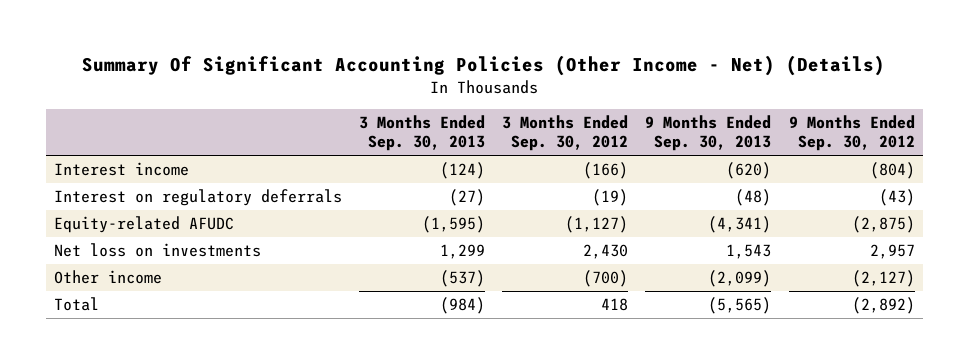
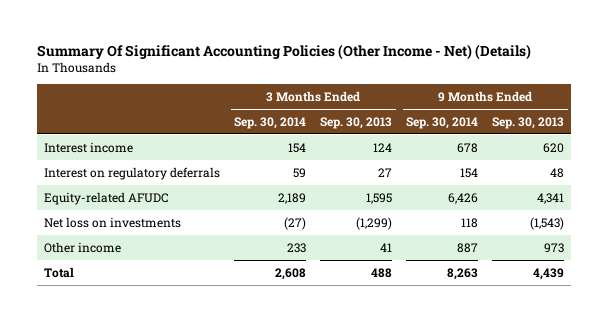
- | 3 Months Ended Sep. 30, 2013 | 3 Months Ended Sep. 30, 2012 | 9 Months Ended Sep. 30, 2013 | 9 Months Ended Sep. 30, 2012
+ | 3 Months Ended Sep. 30, 2014 | 3 Months Ended Sep. 30, 2013 | 9 Months Ended Sep. 30, 2014 | 9 Months Ended Sep. 30, 2013
- Interest income | (124) | (166) | (620) | (804)
- Interest on regulatory deferrals | (27) | (19) | (48) | (43)
- Equity-related AFUDC | (1,595) | (1,127) | (4,341) | (2,875)
- Net loss on investments | 1,299 | 2,430 | 1,543 | 2,957
- Other income | (537) | (700) | (2,099) | (2,127)
- Total | (984) | 418 | (5,565) | (2,892)
+ Interest income | 154 | 124 | 678 | 620
+ Interest on regulatory deferrals | 59 | 27 | 154 | 48
+ Equity-related AFUDC | 2,189 | 1,595 | 6,426 | 4,341
+ Net loss on investments | (27) | (1,299) | 118 | (1,543)
+ Other income | 233 | 41 | 887 | 973
+ Total | 2,608 | 488 | 8,263 | 4,439

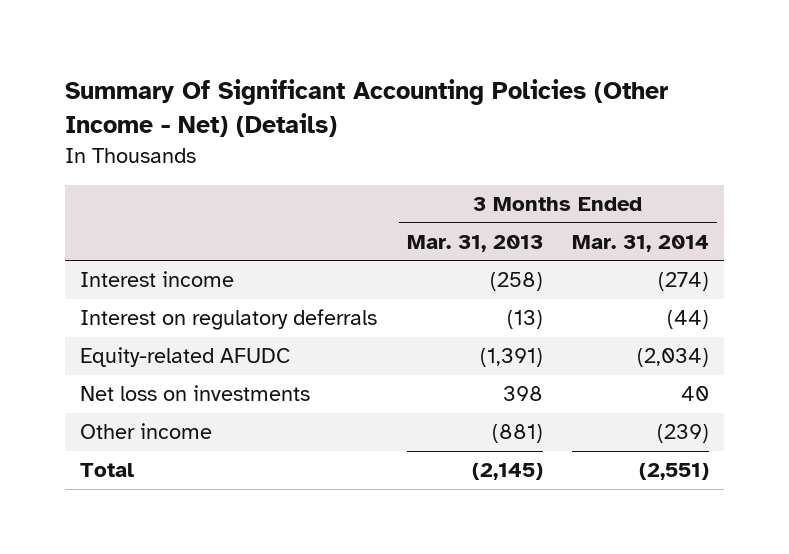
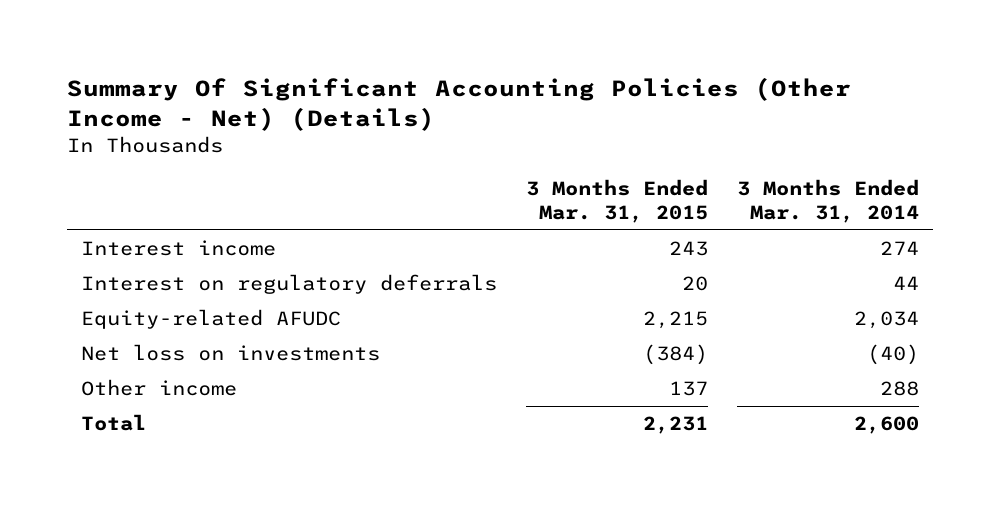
- | 3 Months Ended Mar. 31, 2013 | 3 Months Ended Mar. 31, 2014
+ | 3 Months Ended Mar. 31, 2015 | 3 Months Ended Mar. 31, 2014
- Interest income | (258) | (274)
- Interest on regulatory deferrals | (13) | (44)
- Equity-related AFUDC | (1,391) | (2,034)
- Net loss on investments | 398 | 40
- Other income | (881) | (239)
- Total | (2,145) | (2,551)
+ Interest income | 243 | 274
+ Interest on regulatory deferrals | 20 | 44
+ Equity-related AFUDC | 2,215 | 2,034
+ Net loss on investments | (384) | (40)
+ Other income | 137 | 288
+ Total | 2,231 | 2,600

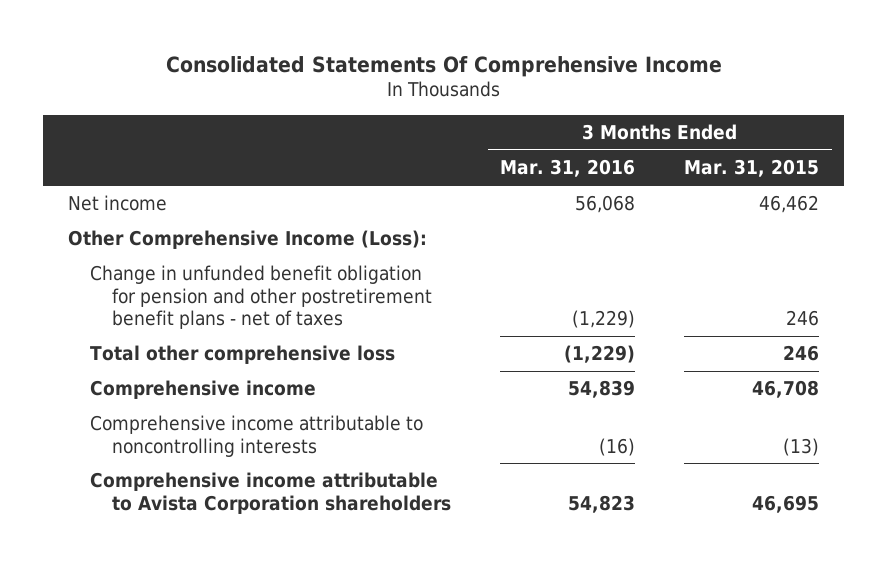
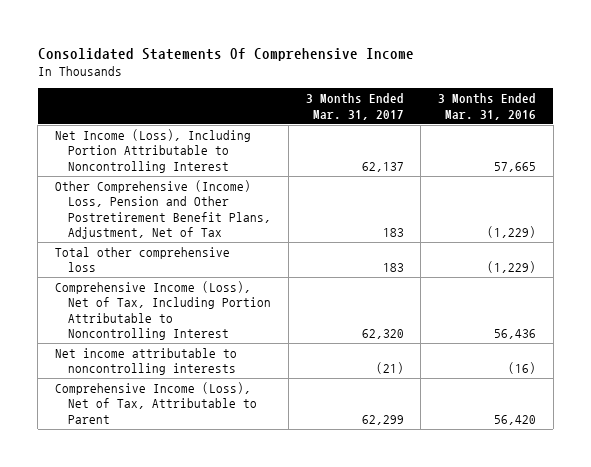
- | 3 Months Ended Mar. 31, 2016 | 3 Months Ended Mar. 31, 2015
+ | 3 Months Ended Mar. 31, 2017 | 3 Months Ended Mar. 31, 2016
- Net income | 56,068 | 46,462
- Other Comprehensive Income (Loss):
- Change in unfunded benefit obligation for pension and other postretirement benefit plans - net of taxes | (1,229) | 246
+ Net Income (Loss), Including Portion Attributable to Noncontrolling Interest | 62,137 | 57,665
+ Other Comprehensive (Income) Loss, Pension and Other Postretirement Benefit Plans, Adjustment, Net of Tax | 183 | (1,229)
- Comprehensive income | 54,839 | 46,708
- Comprehensive income attributable to noncontrolling interests | (16) | (13)
- Comprehensive income attributable to Avista Corporation shareholders | 54,823 | 46,695
+ Comprehensive Income (Loss), Net of Tax, Including Portion Attributable to Noncontrolling Interest | 62,320 | 56,436
+ Net income attributable to noncontrolling interests | (21) | (16)
+ Comprehensive Income (Loss), Net of Tax, Attributable to Parent | 62,299 | 56,420

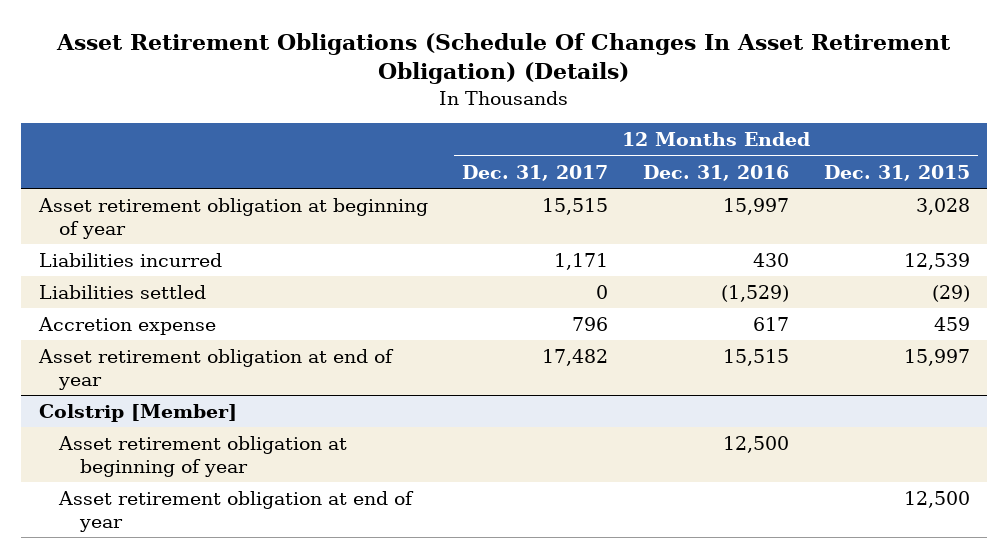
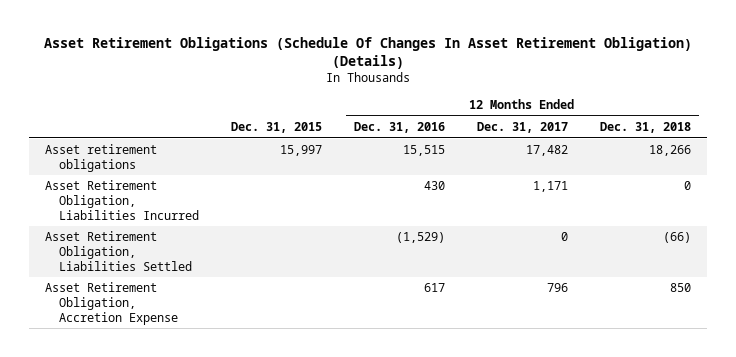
- | 12 Months Ended Dec. 31, 2017 | 12 Months Ended Dec. 31, 2016 | 12 Months Ended Dec. 31, 2015
+ | Dec. 31, 2015 | 12 Months Ended Dec. 31, 2016 | 12 Months Ended Dec. 31, 2017 | 12 Months Ended Dec. 31, 2018
- Asset retirement obligation at beginning of year | 15,515 | 15,997 | 3,028
- Liabilities incurred | 1,171 | 430 | 12,539
- Liabilities settled | 0 | (1,529) | (29)
- Accretion expense | 796 | 617 | 459
- Asset retirement obligation at end of year | 17,482 | 15,515 | 15,997
- Colstrip [Member]
- Asset retirement obligation at beginning of year | | 12,500 |
- Asset retirement obligation at end of year | | | 12,500
+ Asset retirement obligations | 15,997 | 15,515 | 17,482 | 18,266
+ Asset Retirement Obligation, Liabilities Incurred | | 430 | 1,171 | 0
+ Asset Retirement Obligation, Liabilities Settled | | (1,529) | 0 | (66)
+ Asset Retirement Obligation, Accretion Expense | | 617 | 796 | 850

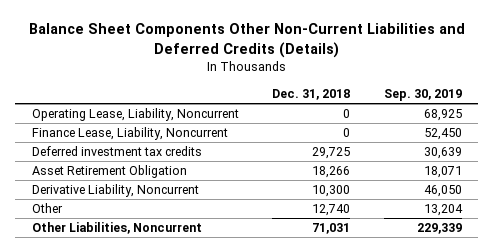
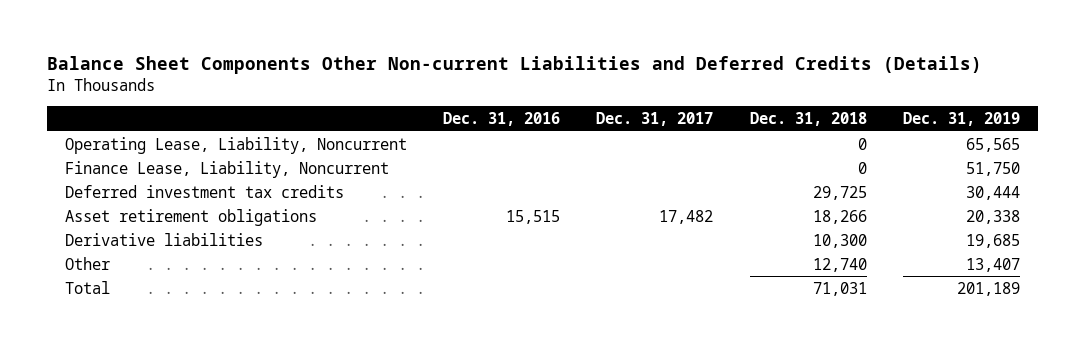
- Balance Sheet Components Other Non-Current Liabilities and Deferred Credits (Details)
+ Balance Sheet Components Other Non-current Liabilities and Deferred Credits (Details)
- | Dec. 31, 2018 | Sep. 30, 2019
+ | Dec. 31, 2016 | Dec. 31, 2017 | Dec. 31, 2018 | Dec. 31, 2019
- Asset Retirement Obligation | 18,266 | 18,071
- Derivative Liability, Noncurrent | 10,300 | 46,050
+ Asset retirement obligations | 15,515 | 17,482 | 18,266 | 20,338
+ Derivative liabilities | | | 10,300 | 19,685
- Other Liabilities, Noncurrent | 71,031 | 229,339
+ Total | | | 71,031 | 201,189

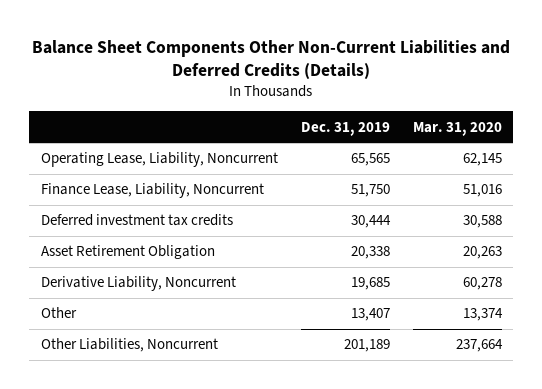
- Balance Sheet Components Other Non-current Liabilities and Deferred Credits (Details)
+ Balance Sheet Components Other Non-Current Liabilities and Deferred Credits (Details)
- | Dec. 31, 2016 | Dec. 31, 2017 | Dec. 31, 2018 | Dec. 31, 2019
+ | Dec. 31, 2019 | Mar. 31, 2020
- Asset retirement obligations | 15,515 | 17,482 | 18,266 | 20,338
- Derivative liabilities | | | 10,300 | 19,685
+ Asset Retirement Obligation | 20,338 | 20,263
+ Derivative Liability, Noncurrent | 19,685 | 60,278
- Total | | | 71,031 | 201,189
+ Other Liabilities, Noncurrent | 201,189 | 237,664

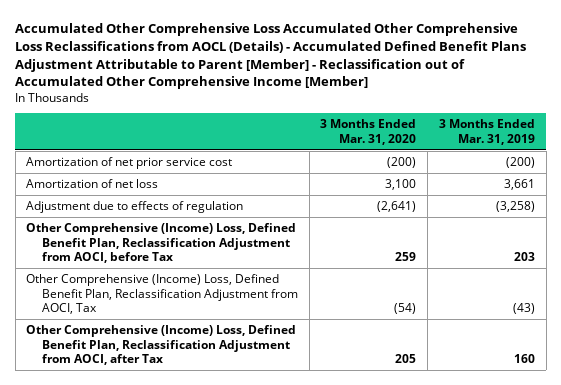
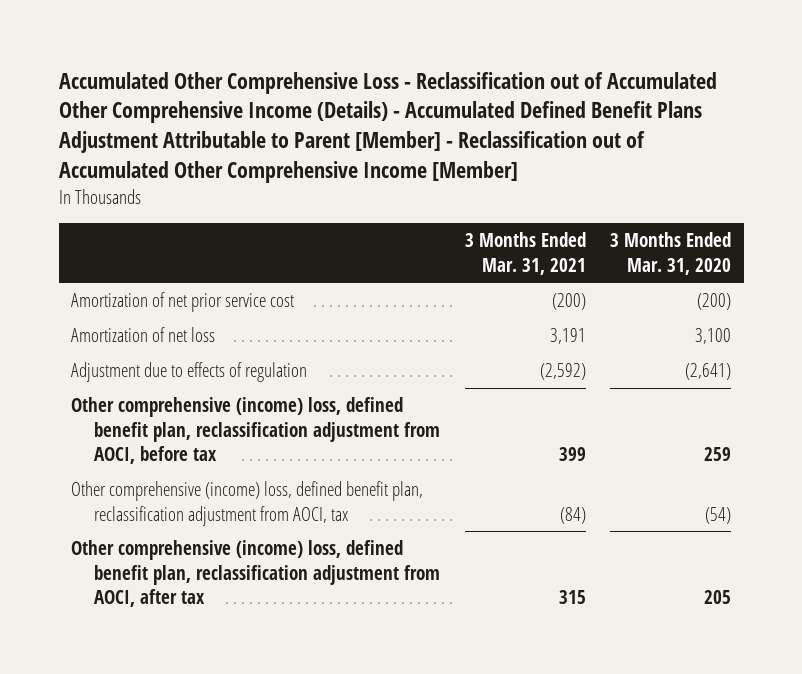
- Accumulated Other Comprehensive Loss Accumulated Other Comprehensive Loss Reclassifications from AOCL (Details) - Accumulated Defined Benefit Plans Adjustment Attributable to Parent [Member] - Reclassification out of Accumulated Other Comprehensive Income [Member]
+ Accumulated Other Comprehensive Loss - Reclassification out of Accumulated Other Comprehensive Income (Details) - Accumulated Defined Benefit Plans Adjustment Attributable to Parent [Member] - Reclassification out of Accumulated Other Comprehensive Income [Member]
- | 3 Months Ended Mar. 31, 2020 | 3 Months Ended Mar. 31, 2019
+ | 3 Months Ended Mar. 31, 2021 | 3 Months Ended Mar. 31, 2020
- Other Comprehensive (Income) Loss, Defined Benefit Plan, Reclassification Adjustment from AOCI, before Tax | 259 | 203
- Other Comprehensive (Income) Loss, Defined Benefit Plan, Reclassification Adjustment from AOCI, Tax | (54) | (43)
- Other Comprehensive (Income) Loss, Defined Benefit Plan, Reclassification Adjustment from AOCI, after Tax | 205 | 160
+ Other comprehensive (income) loss, defined benefit plan, reclassification adjustment from AOCI, before tax | 399 | 259
+ Other comprehensive (income) loss, defined benefit plan, reclassification adjustment from AOCI, tax | (84) | (54)
+ Other comprehensive (income) loss, defined benefit plan, reclassification adjustment from AOCI, after tax | 315 | 205

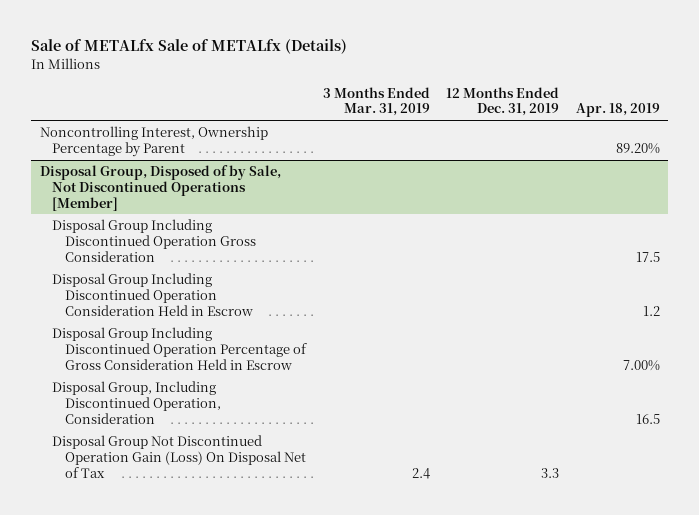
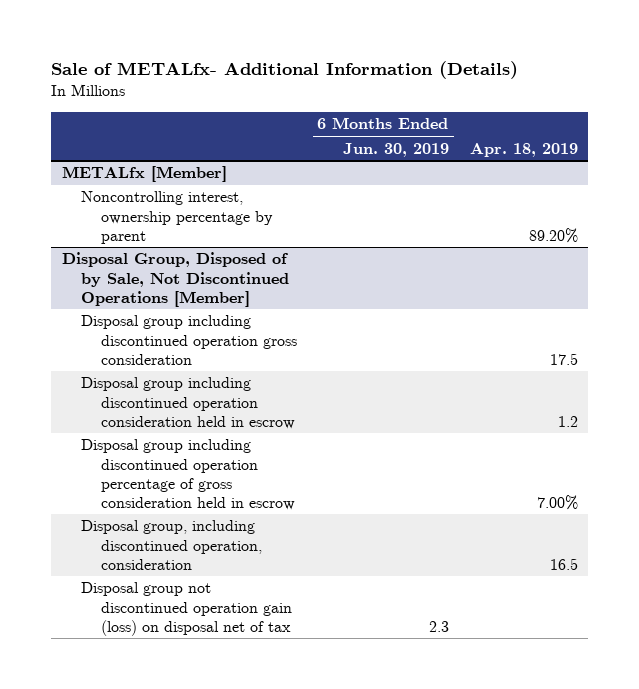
- Sale of METALfx Sale of METALfx (Details)
+ Sale of METALfx- Additional Information (Details)
- | 3 Months Ended Mar. 31, 2019 | 12 Months Ended Dec. 31, 2019 | Apr. 18, 2019
+ | 6 Months Ended Jun. 30, 2019 | Apr. 18, 2019
- Noncontrolling Interest, Ownership Percentage by Parent | | | 89.20%
+ METALfx [Member]
+ Noncontrolling interest, ownership percentage by parent | | 89.20%
@ Disposal Group, Disposed of by Sale, Not Discontinued Operations [Member]
- Disposal Group Including Discontinued Operation Gross Consideration | | | 17.5
- Disposal Group Including Discontinued Operation Consideration Held in Escrow | | | 1.2
- Disposal Group Including Discontinued Operation Percentage of Gross Consideration Held in Escrow | | | 7.00%
- Disposal Group, Including Discontinued Operation, Consideration | | | 16.5
- Disposal Group Not Discontinued Operation Gain (Loss) On Disposal Net of Tax | 2.4 | 3.3 |
+ Disposal group including discontinued operation gross consideration | | 17.5
+ Disposal group including discontinued operation consideration held in escrow | | 1.2
+ Disposal group including discontinued operation percentage of gross consideration held in escrow | | 7.00%
+ Disposal group, including discontinued operation, consideration | | 16.5
+ Disposal group not discontinued operation gain (loss) on disposal net of tax | 2.3 |

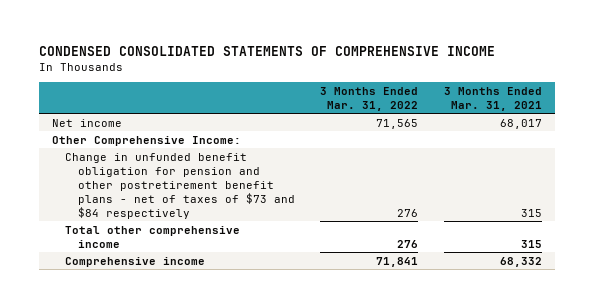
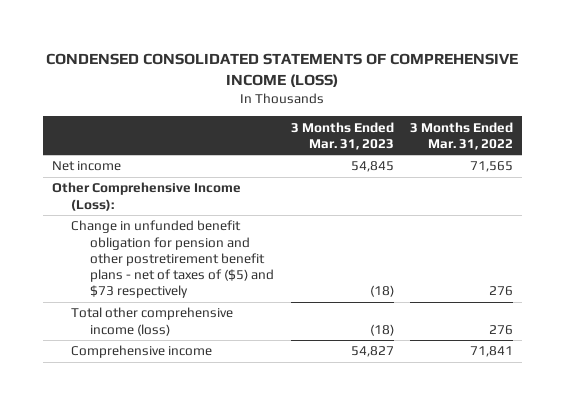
- CONDENSED CONSOLIDATED STATEMENTS OF COMPREHENSIVE INCOME
+ CONDENSED CONSOLIDATED STATEMENTS OF COMPREHENSIVE INCOME (LOSS)
- | 3 Months Ended Mar. 31, 2022 | 3 Months Ended Mar. 31, 2021
+ | 3 Months Ended Mar. 31, 2023 | 3 Months Ended Mar. 31, 2022
- Other Comprehensive Income:
- Change in unfunded benefit obligation for pension and other postretirement benefit plans - net of taxes of $73 and $84 respectively | 276 | 315
- Total other comprehensive income | 276 | 315
+ Other Comprehensive Income (Loss):
+ Change in unfunded benefit obligation for pension and other postretirement benefit plans - net of taxes of ($5) and $73 respectively | (18) | 276
+ Total other comprehensive income (loss) | (18) | 276

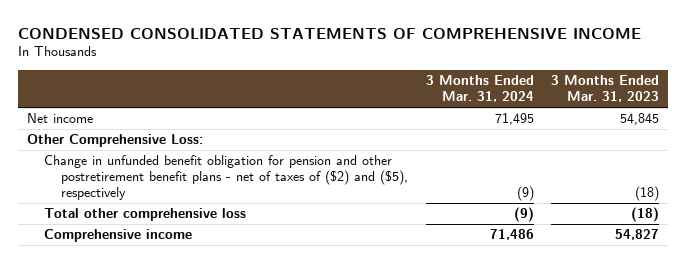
- CONDENSED CONSOLIDATED STATEMENTS OF COMPREHENSIVE INCOME (LOSS)
+ CONDENSED CONSOLIDATED STATEMENTS OF COMPREHENSIVE INCOME
- | 3 Months Ended Mar. 31, 2023 | 3 Months Ended Mar. 31, 2022
+ | 3 Months Ended Mar. 31, 2024 | 3 Months Ended Mar. 31, 2023
- Other Comprehensive Income (Loss):
- Change in unfunded benefit obligation for pension and other postretirement benefit plans - net of taxes of ($5) and $73 respectively | (18) | 276
- Total other comprehensive income (loss) | (18) | 276
+ Other Comprehensive Loss:
+ Change in unfunded benefit obligation for pension and other postretirement benefit plans - net of taxes of ($2) and ($5), respectively | (9) | (18)
+ Total other comprehensive loss | (9) | (18)

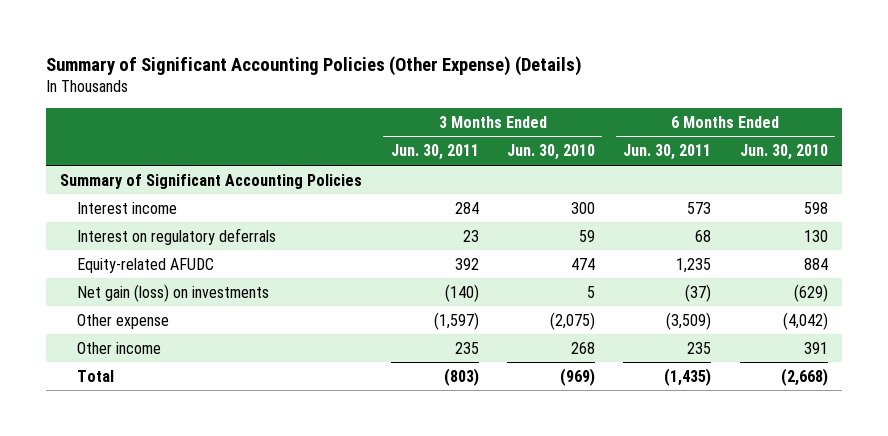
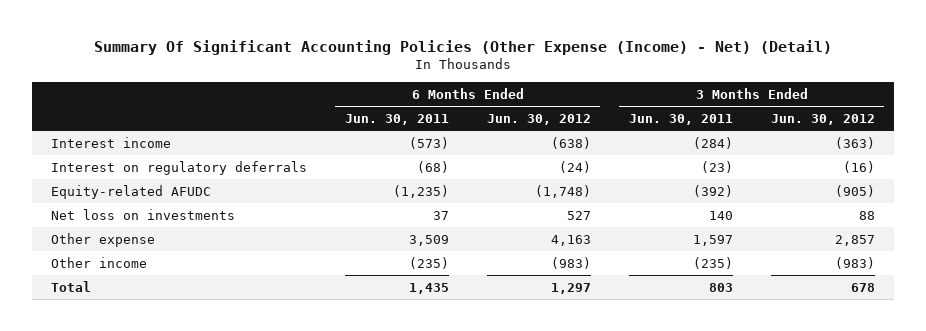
- Summary of Significant Accounting Policies (Other Expense) (Details)
+ Summary Of Significant Accounting Policies (Other Expense (Income) - Net) (Detail)
- | 3 Months Ended Jun. 30, 2011 | 3 Months Ended Jun. 30, 2010 | 6 Months Ended Jun. 30, 2011 | 6 Months Ended Jun. 30, 2010
+ | 6 Months Ended Jun. 30, 2011 | 6 Months Ended Jun. 30, 2012 | 3 Months Ended Jun. 30, 2011 | 3 Months Ended Jun. 30, 2012
- Summary of Significant Accounting Policies
- Interest income | 284 | 300 | 573 | 598
- Interest on regulatory deferrals | 23 | 59 | 68 | 130
- Equity-related AFUDC | 392 | 474 | 1,235 | 884
- Net gain (loss) on investments | (140) | 5 | (37) | (629)
- Other expense | (1,597) | (2,075) | (3,509) | (4,042)
- Other income | 235 | 268 | 235 | 391
- Total | (803) | (969) | (1,435) | (2,668)
+ Interest income | (573) | (638) | (284) | (363)
+ Interest on regulatory deferrals | (68) | (24) | (23) | (16)
+ Equity-related AFUDC | (1,235) | (1,748) | (392) | (905)
+ Net loss on investments | 37 | 527 | 140 | 88
+ Other expense | 3,509 | 4,163 | 1,597 | 2,857
+ Other income | (235) | (983) | (235) | (983)
+ Total | 1,435 | 1,297 | 803 | 678

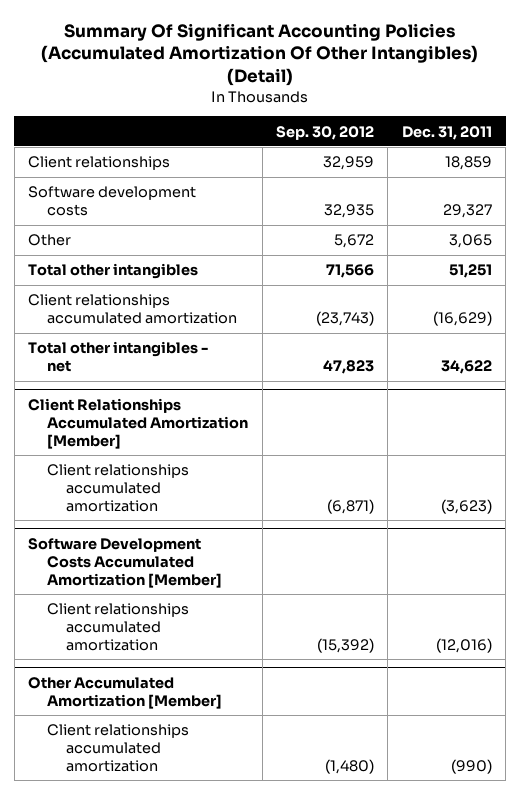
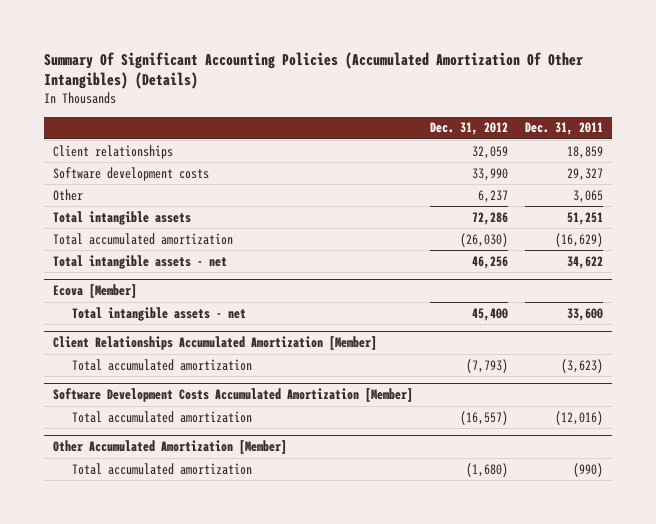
- Summary Of Significant Accounting Policies (Accumulated Amortization Of Other Intangibles) (Detail)
+ Summary Of Significant Accounting Policies (Accumulated Amortization Of Other Intangibles) (Details)
- | Sep. 30, 2012 | Dec. 31, 2011
+ | Dec. 31, 2012 | Dec. 31, 2011
- Total other intangibles | 71,566 | 51,251
- Client relationships accumulated amortization | (23,743) | (16,629)
- Total other intangibles - net | 47,823 | 34,622
+ Total intangible assets | 72,286 | 51,251
+ Total accumulated amortization | (26,030) | (16,629)
+ Total intangible assets - net | 46,256 | 34,622
+ Ecova [Member]
+ Total intangible assets - net | 45,400 | 33,600
@ Client Relationships Accumulated Amortization [Member]
- Client relationships accumulated amortization | (6,871) | (3,623)
+ Total accumulated amortization | (7,793) | (3,623)
@ Software Development Costs Accumulated Amortization [Member]
- Client relationships accumulated amortization | (15,392) | (12,016)
+ Total accumulated amortization | (16,557) | (12,016)
@ Other Accumulated Amortization [Member]
- Client relationships accumulated amortization | (1,480) | (990)
+ Total accumulated amortization | (1,680) | (990)

